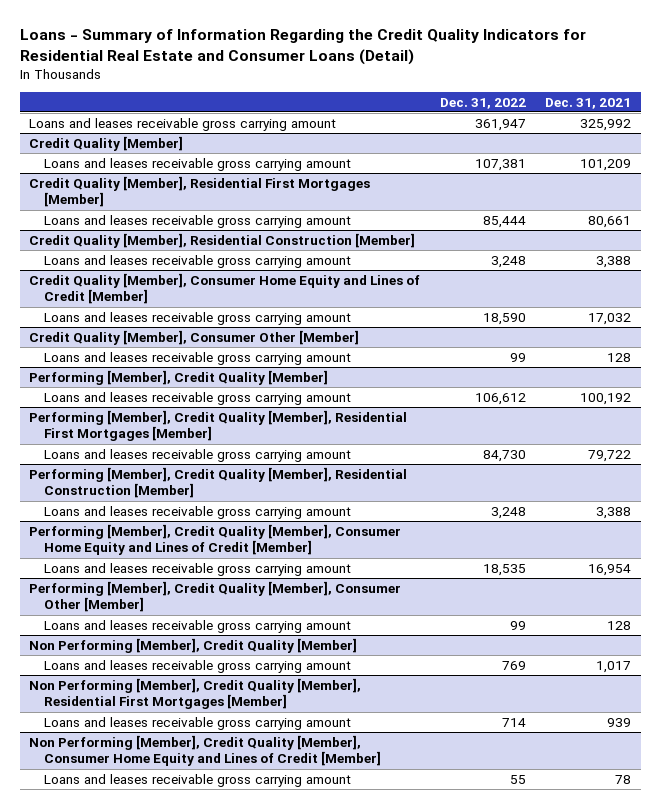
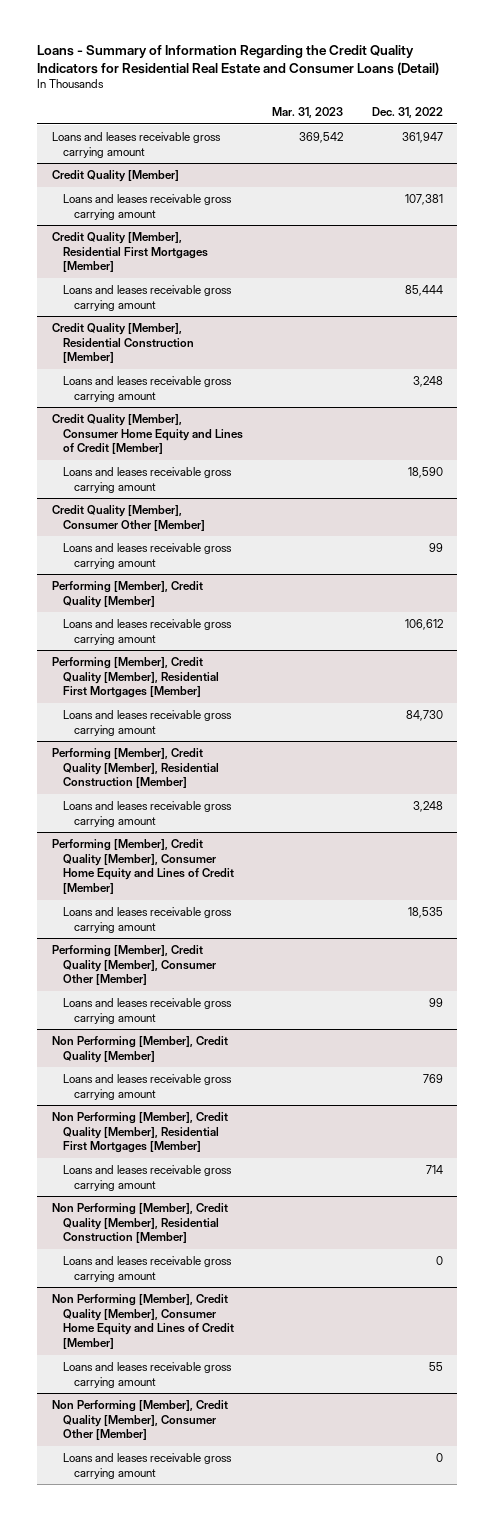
- | Dec. 31, 2022 | Dec. 31, 2021
+ | Mar. 31, 2023 | Dec. 31, 2022
+ Non Performing [Member], Credit Quality [Member], Residential Construction [Member]
+ Loans and leases receivable gross carrying amount | | 0
+ Non Performing [Member], Credit Quality [Member], Consumer Other [Member]
+ Loans and leases receivable gross carrying amount | | 0

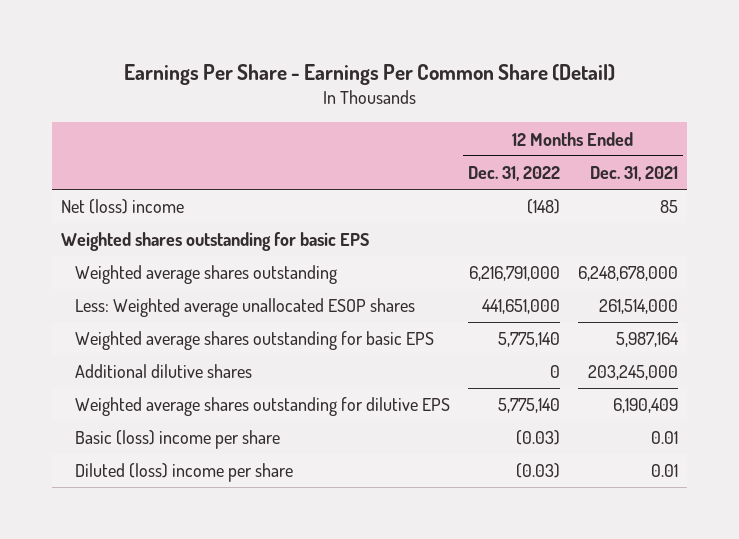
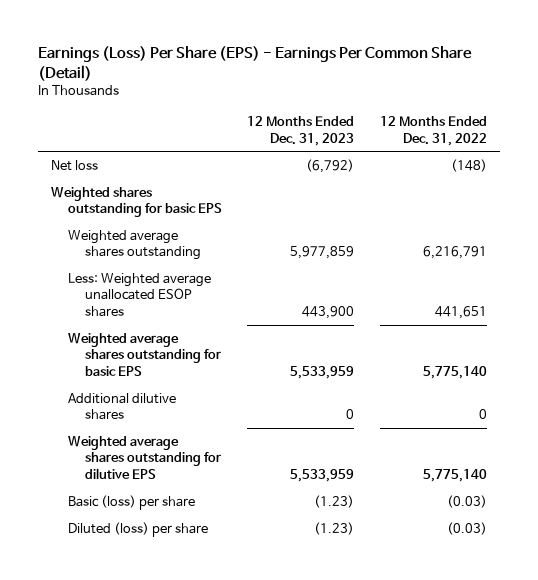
- Earnings Per Share - Earnings Per Common Share (Detail)
+ Earnings (Loss) Per Share (EPS) - Earnings Per Common Share (Detail)
- | 12 Months Ended Dec. 31, 2022 | 12 Months Ended Dec. 31, 2021
+ | 12 Months Ended Dec. 31, 2023 | 12 Months Ended Dec. 31, 2022
- Net (loss) income | (148) | 85
+ Net loss | (6,792) | (148)
- Weighted average shares outstanding | 6,216,791,000 | 6,248,678,000
- Less: Weighted average unallocated ESOP shares | 441,651,000 | 261,514,000
+ Weighted average shares outstanding | 5,977,859 | 6,216,791
+ Less: Weighted average unallocated ESOP shares | 443,900 | 441,651
- Basic (loss) income per share | (0.03) | 0.01
- Diluted (loss) income per share | (0.03) | 0.01
+ Basic (loss) per share | (1.23) | (0.03)
+ Diluted (loss) per share | (1.23) | (0.03)

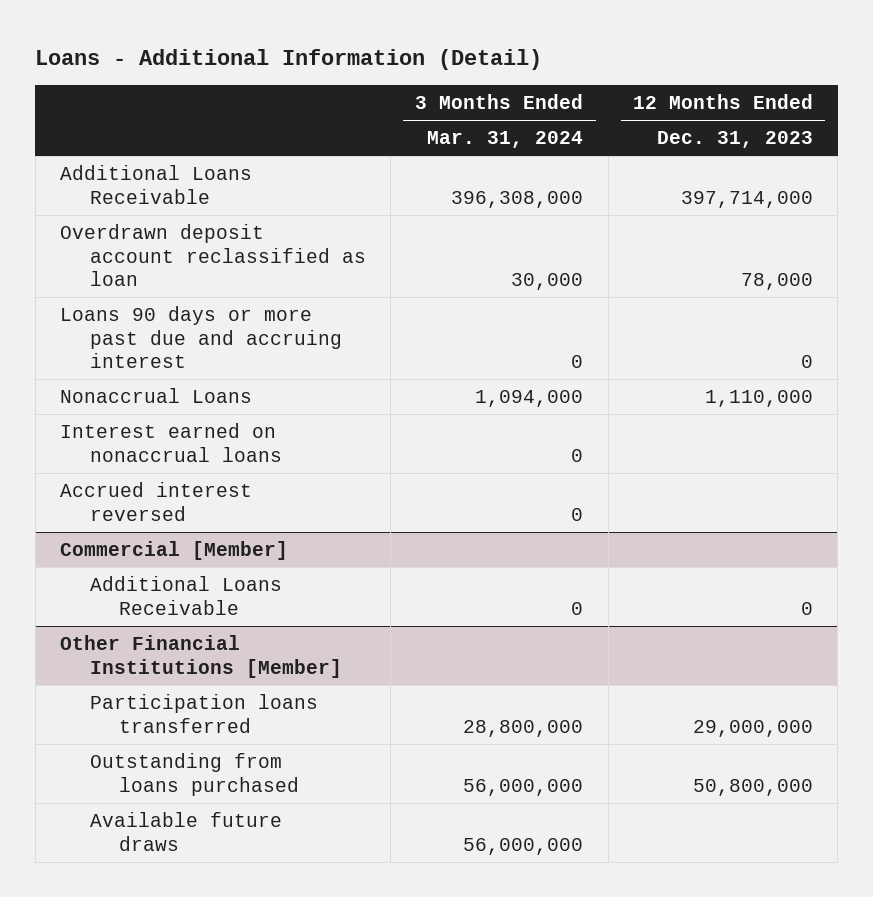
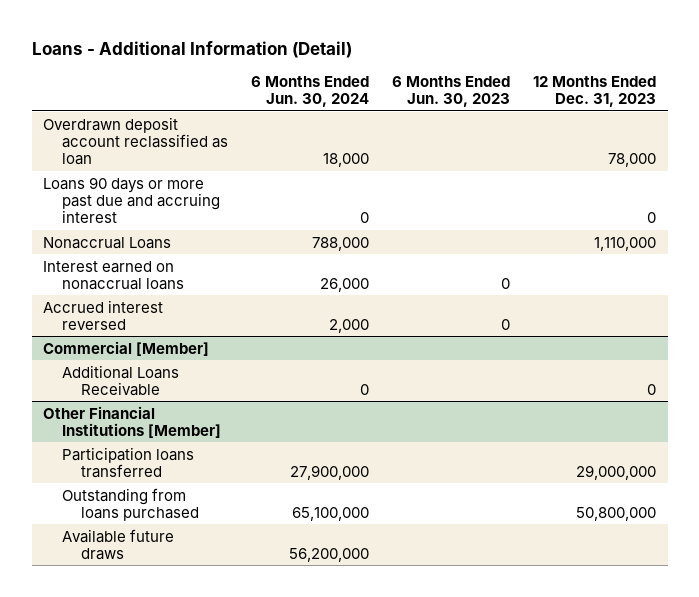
- | 3 Months Ended Mar. 31, 2024 | 12 Months Ended Dec. 31, 2023
+ | 6 Months Ended Jun. 30, 2024 | 6 Months Ended Jun. 30, 2023 | 12 Months Ended Dec. 31, 2023
- Additional Loans Receivable | 396,308,000 | 397,714,000

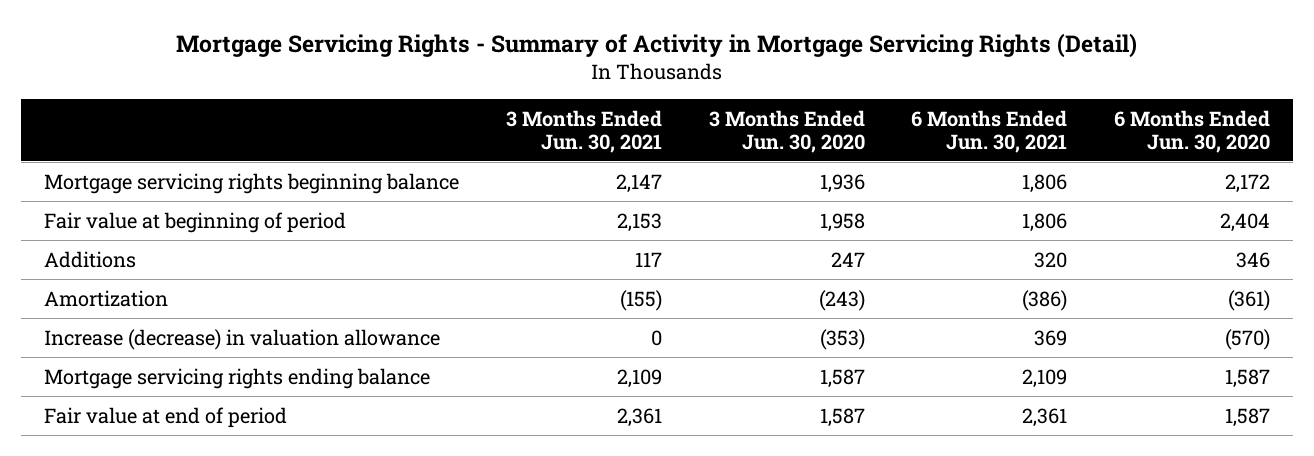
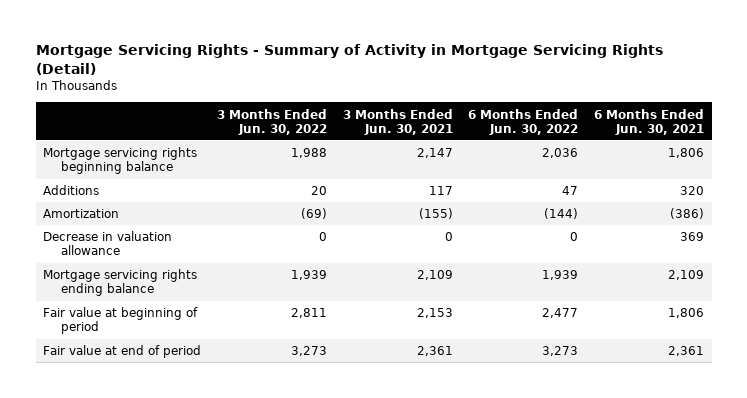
- | 3 Months Ended Jun. 30, 2021 | 3 Months Ended Jun. 30, 2020 | 6 Months Ended Jun. 30, 2021 | 6 Months Ended Jun. 30, 2020
+ | 3 Months Ended Jun. 30, 2022 | 3 Months Ended Jun. 30, 2021 | 6 Months Ended Jun. 30, 2022 | 6 Months Ended Jun. 30, 2021
- Increase (decrease) in valuation allowance | 0 | (353) | 369 | (570)
+ Decrease in valuation allowance | 0 | 0 | 0 | 369
moved down: Fair value at beginning of period | 2,811 | 2,153 | 2,477 | 1,806

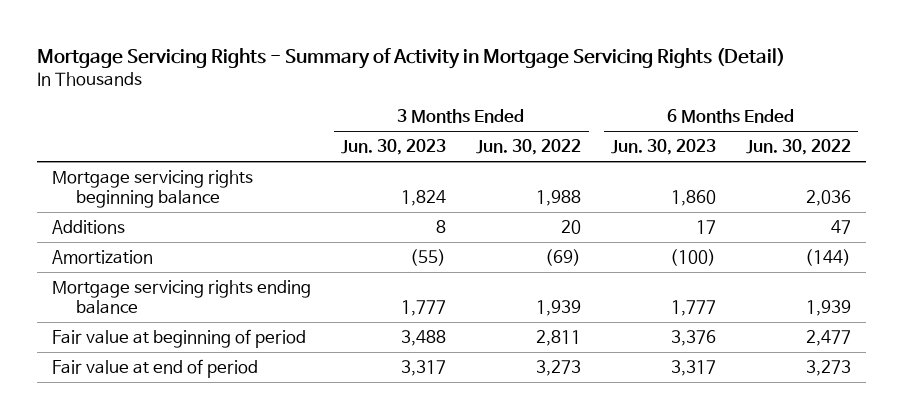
- | 3 Months Ended Jun. 30, 2022 | 3 Months Ended Jun. 30, 2021 | 6 Months Ended Jun. 30, 2022 | 6 Months Ended Jun. 30, 2021
+ | 3 Months Ended Jun. 30, 2023 | 3 Months Ended Jun. 30, 2022 | 6 Months Ended Jun. 30, 2023 | 6 Months Ended Jun. 30, 2022
- Decrease in valuation allowance | 0 | 0 | 0 | 369

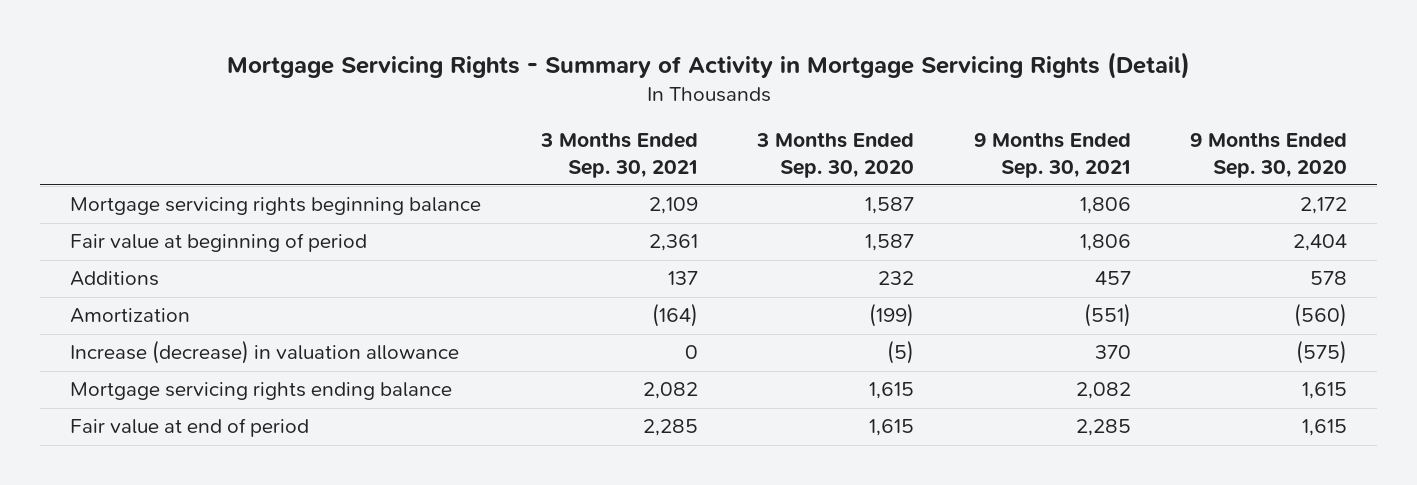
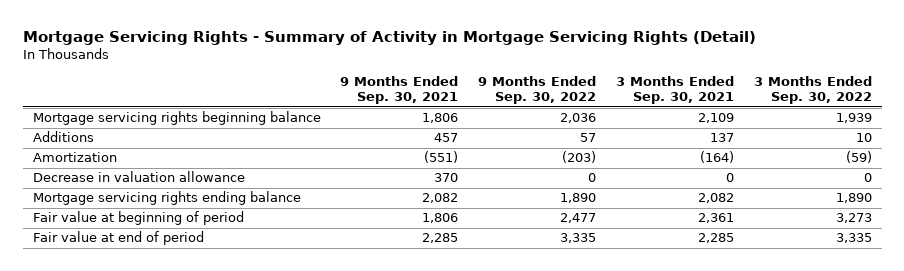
- | 3 Months Ended Sep. 30, 2021 | 3 Months Ended Sep. 30, 2020 | 9 Months Ended Sep. 30, 2021 | 9 Months Ended Sep. 30, 2020
+ | 9 Months Ended Sep. 30, 2021 | 9 Months Ended Sep. 30, 2022 | 3 Months Ended Sep. 30, 2021 | 3 Months Ended Sep. 30, 2022
- Increase (decrease) in valuation allowance | 0 | (5) | 370 | (575)
+ Decrease in valuation allowance | 370 | 0 | 0 | 0
moved down: Fair value at beginning of period | 1,806 | 2,477 | 2,361 | 3,273

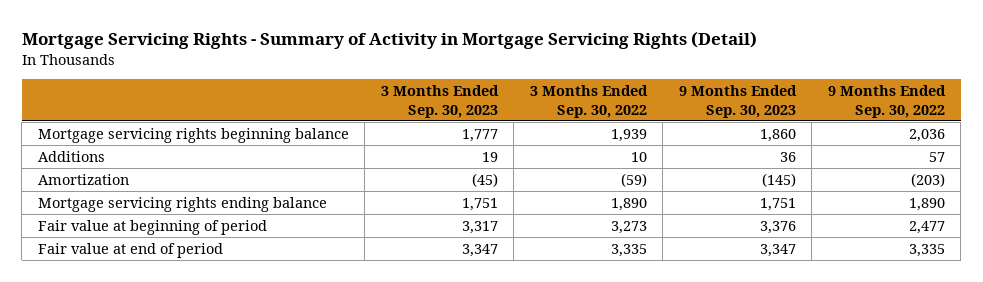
- | 9 Months Ended Sep. 30, 2021 | 9 Months Ended Sep. 30, 2022 | 3 Months Ended Sep. 30, 2021 | 3 Months Ended Sep. 30, 2022
+ | 3 Months Ended Sep. 30, 2023 | 3 Months Ended Sep. 30, 2022 | 9 Months Ended Sep. 30, 2023 | 9 Months Ended Sep. 30, 2022
- Decrease in valuation allowance | 370 | 0 | 0 | 0

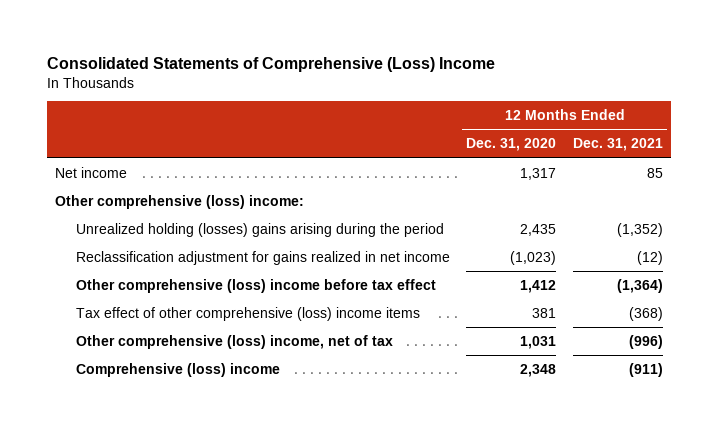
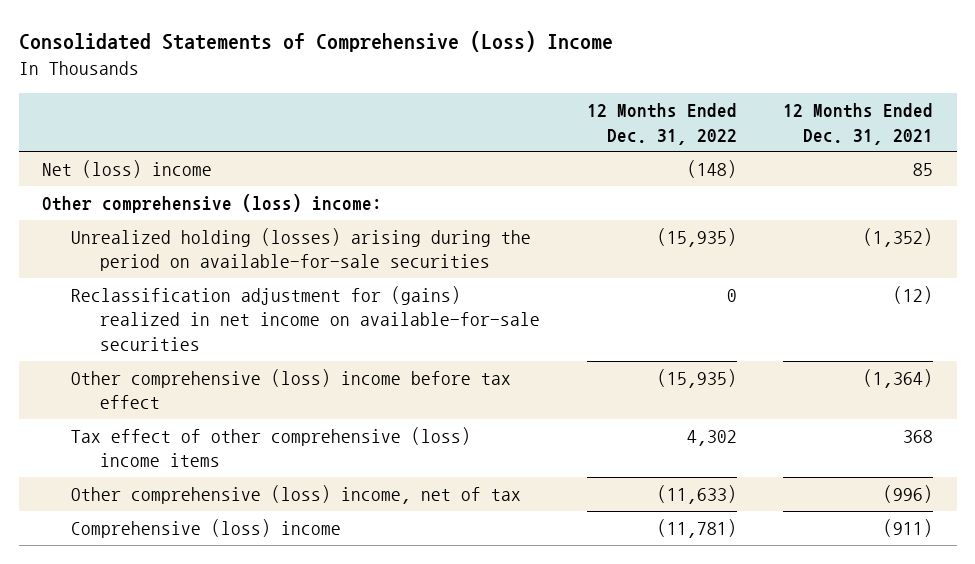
- | 12 Months Ended Dec. 31, 2020 | 12 Months Ended Dec. 31, 2021
+ | 12 Months Ended Dec. 31, 2022 | 12 Months Ended Dec. 31, 2021
- Net income | 1,317 | 85
+ Net (loss) income | (148) | 85
- Unrealized holding (losses) gains arising during the period | 2,435 | (1,352)
- Reclassification adjustment for gains realized in net income | (1,023) | (12)
+ Unrealized holding (losses) arising during the period on available-for-sale securities | (15,935) | (1,352)
+ Reclassification adjustment for (gains) realized in net income on available-for-sale securities | 0 | (12)
- Tax effect of other comprehensive (loss) income items | 381 | (368)
+ Tax effect of other comprehensive (loss) income items | 4,302 | 368

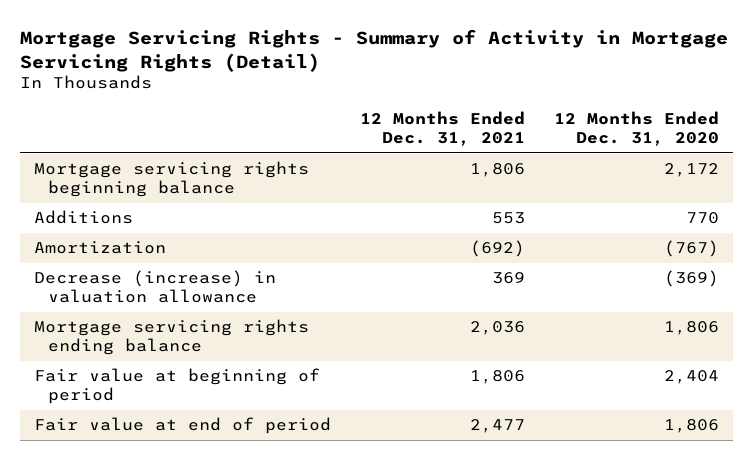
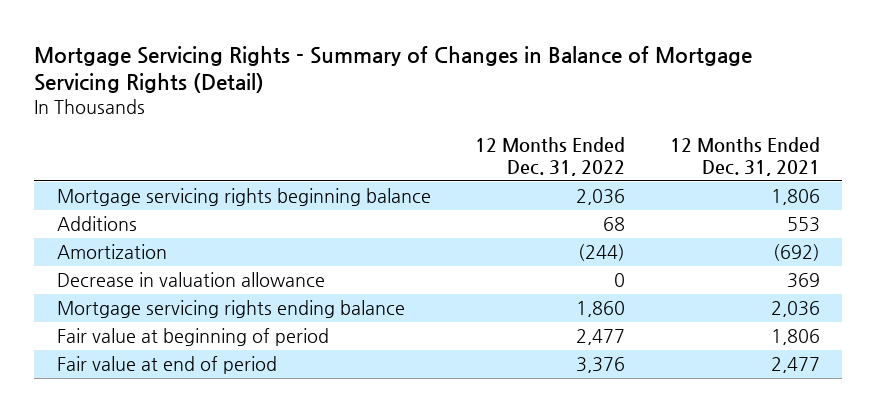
- Mortgage Servicing Rights - Summary of Activity in Mortgage Servicing Rights (Detail)
+ Mortgage Servicing Rights - Summary of Changes in Balance of Mortgage Servicing Rights (Detail)
- | 12 Months Ended Dec. 31, 2021 | 12 Months Ended Dec. 31, 2020
+ | 12 Months Ended Dec. 31, 2022 | 12 Months Ended Dec. 31, 2021
- Decrease (increase) in valuation allowance | 369 | (369)
+ Decrease in valuation allowance | 0 | 369

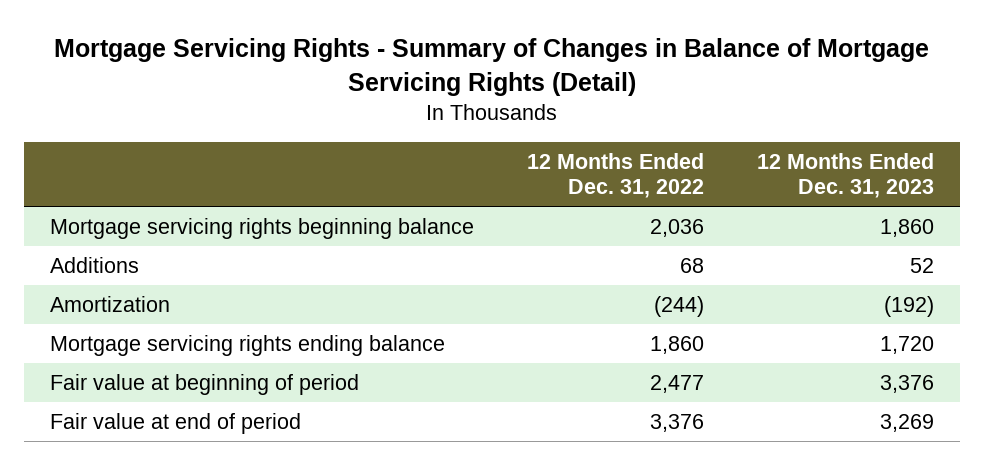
- | 12 Months Ended Dec. 31, 2022 | 12 Months Ended Dec. 31, 2021
+ | 12 Months Ended Dec. 31, 2022 | 12 Months Ended Dec. 31, 2023
- Decrease in valuation allowance | 0 | 369

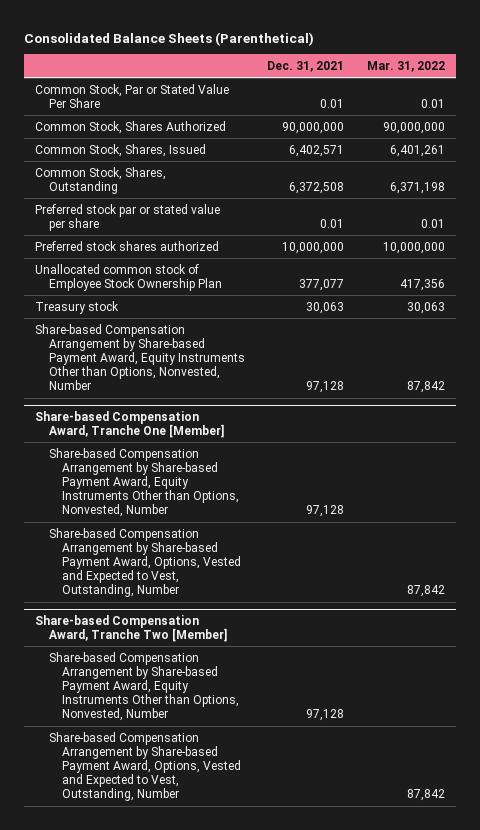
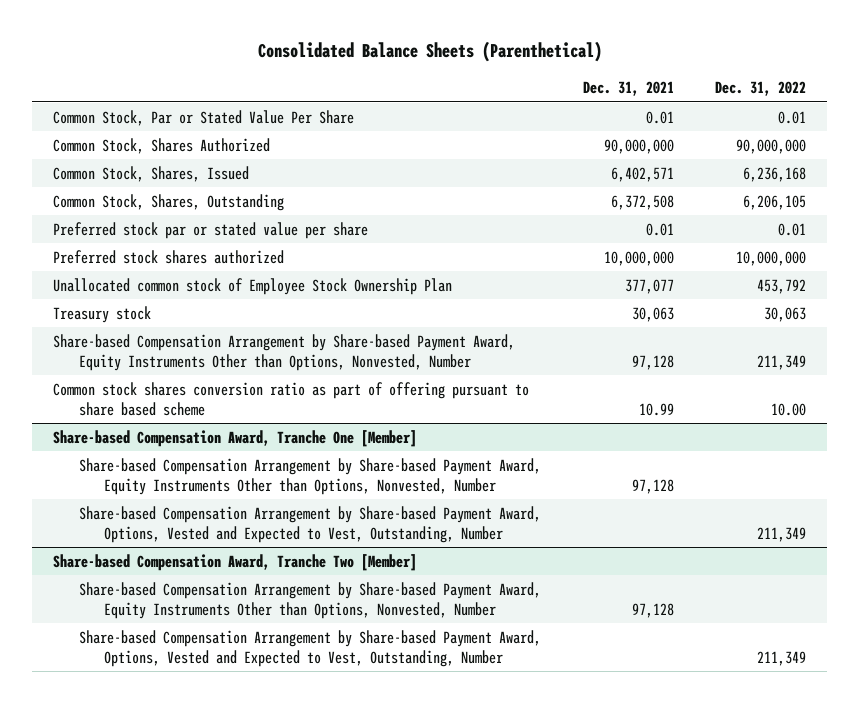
- | Dec. 31, 2021 | Mar. 31, 2022
+ | Dec. 31, 2021 | Dec. 31, 2022
+ Common stock shares conversion ratio as part of offering pursuant to share based scheme | 10.99 | 10.00

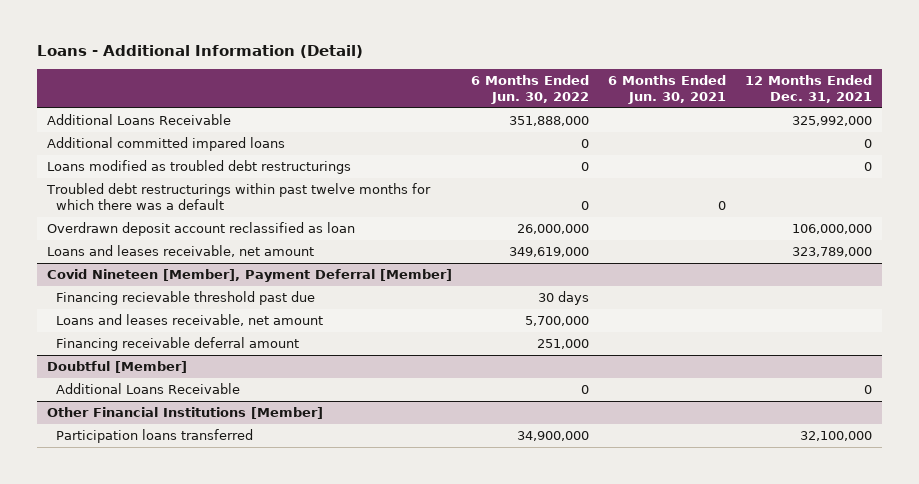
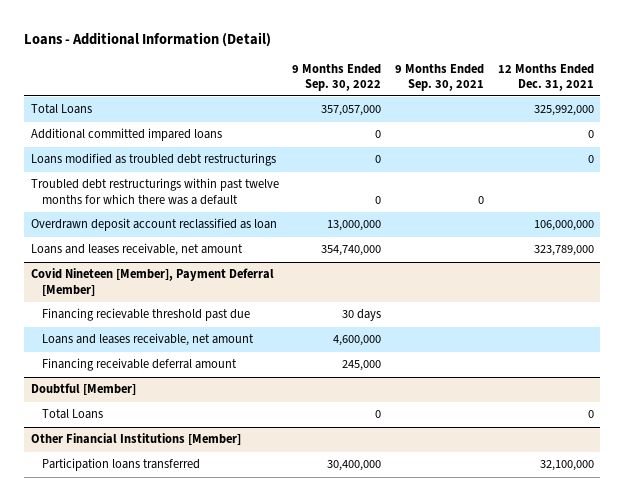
- | 6 Months Ended Jun. 30, 2022 | 6 Months Ended Jun. 30, 2021 | 12 Months Ended Dec. 31, 2021
+ | 9 Months Ended Sep. 30, 2022 | 9 Months Ended Sep. 30, 2021 | 12 Months Ended Dec. 31, 2021
- Additional Loans Receivable | 351,888,000 | | 325,992,000
+ Total Loans | 357,057,000 | | 325,992,000
@ Doubtful [Member]
- Additional Loans Receivable | 0 | | 0
+ Total Loans | 0 | | 0

